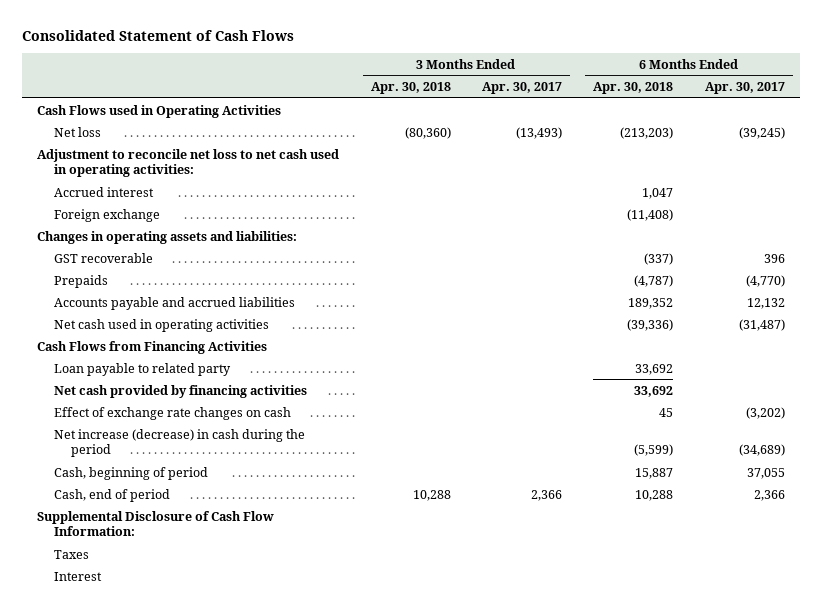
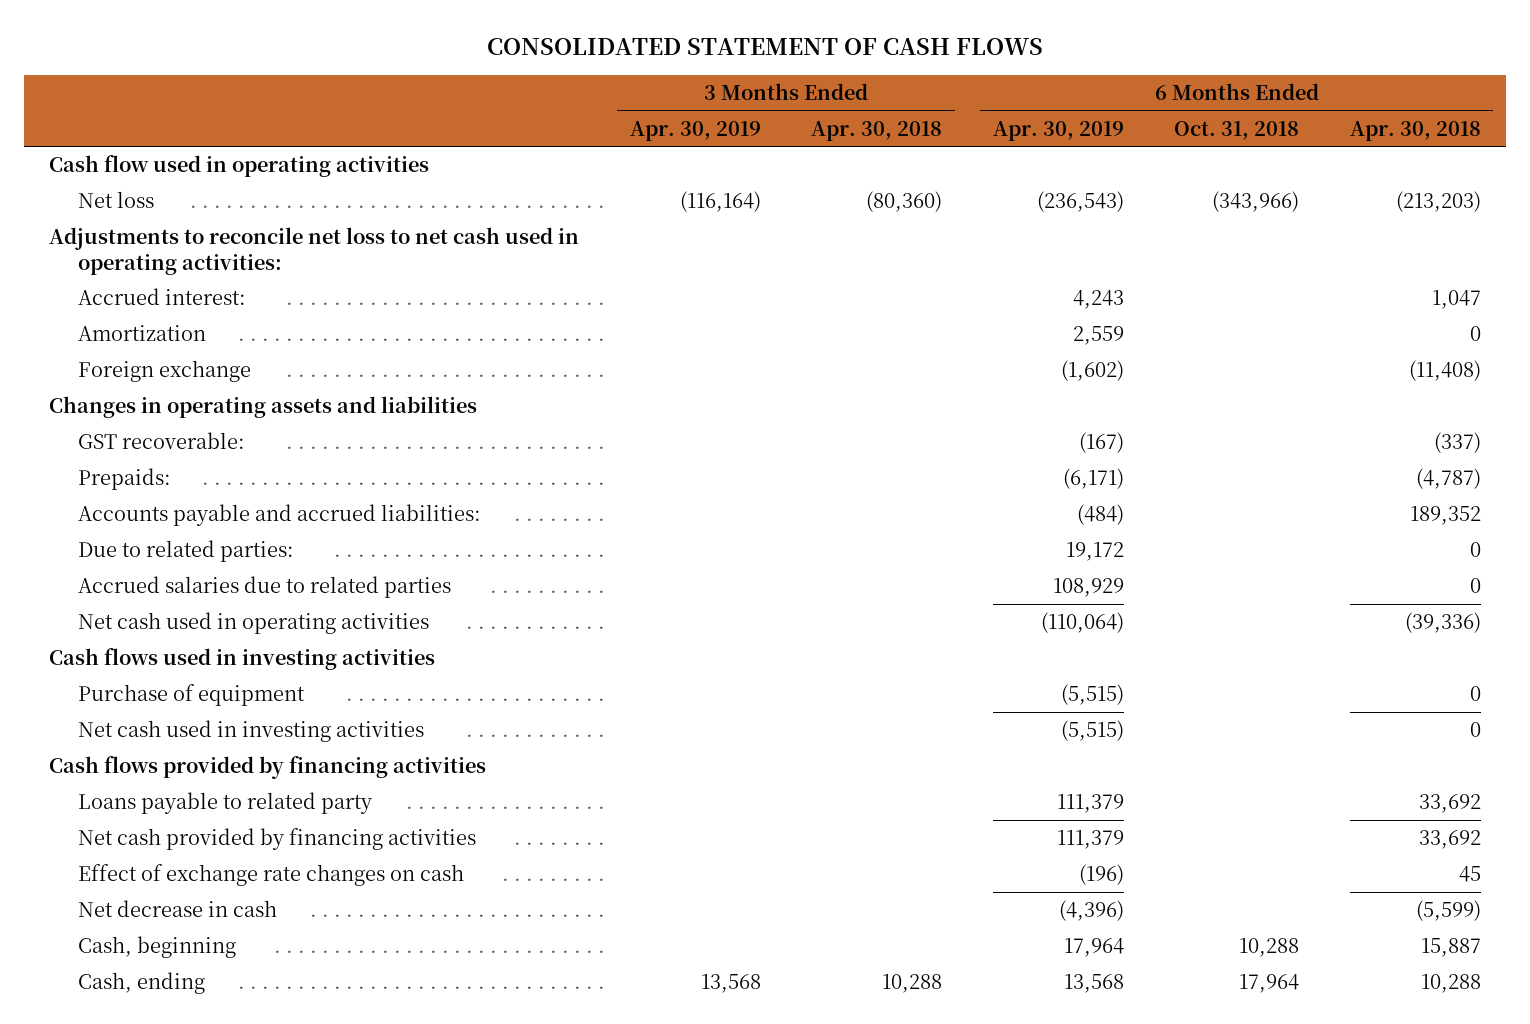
- Consolidated Statement of Cash Flows
+ CONSOLIDATED STATEMENT OF CASH FLOWS
- | 3 Months Ended Apr. 30, 2018 | 3 Months Ended Apr. 30, 2017 | 6 Months Ended Apr. 30, 2018 | 6 Months Ended Apr. 30, 2017
+ | 3 Months Ended Apr. 30, 2019 | 3 Months Ended Apr. 30, 2018 | 6 Months Ended Apr. 30, 2019 | 6 Months Ended Oct. 31, 2018 | 6 Months Ended Apr. 30, 2018
- Cash Flows used in Operating Activities
+ Cash flow used in operating activities
- Adjustment to reconcile net loss to net cash used in operating activities:
- Accrued interest | | | 1,047 |
+ Adjustments to reconcile net loss to net cash used in operating activities:
+ Accrued interest: | | | 4,243 | | 1,047
+ Amortization | | | 2,559 | | 0
- Changes in operating assets and liabilities:
- GST recoverable | | | (337) | 396
- Prepaids | | | (4,787) | (4,770)
- Accounts payable and accrued liabilities | | | 189,352 | 12,132
+ Changes in operating assets and liabilities
+ GST recoverable: | | | (167) | | (337)
+ Prepaids: | | | (6,171) | | (4,787)
+ Accounts payable and accrued liabilities: | | | (484) | | 189,352
+ Due to related parties: | | | 19,172 | | 0
+ Accrued salaries due to related parties | | | 108,929 | | 0
- Cash Flows from Financing Activities
- Loan payable to related party | | | 33,692 |
+ Cash flows used in investing activities
+ Purchase of equipment | | | (5,515) | | 0
+ Net cash used in investing activities | | | (5,515) | | 0
+ Cash flows provided by financing activities
+ Loans payable to related party | | | 111,379 | | 33,692
- Net increase (decrease) in cash during the period | | | (5,599) | (34,689)
- Cash, beginning of period | | | 15,887 | 37,055
- Cash, end of period | 10,288 | 2,366 | 10,288 | 2,366
- Supplemental Disclosure of Cash Flow Information:
- Taxes
- Interest
+ Net decrease in cash | | | (4,396) | | (5,599)
+ Cash, beginning | | | 17,964 | 10,288 | 15,887
+ Cash, ending | 13,568 | 10,288 | 13,568 | 17,964 | 10,288

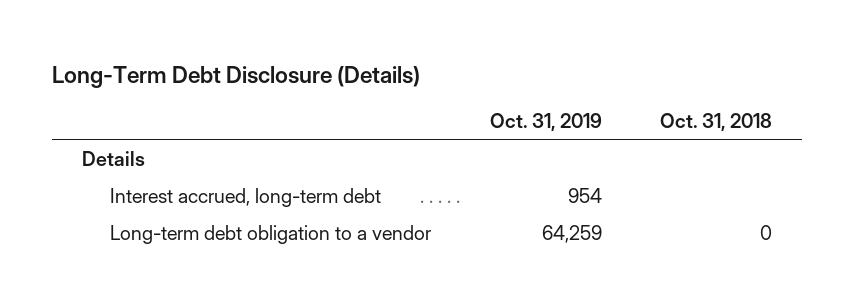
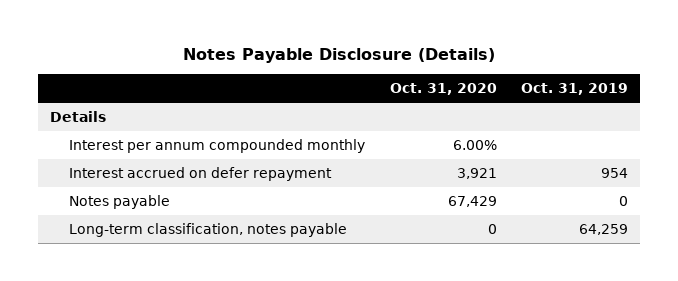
- Long-Term Debt Disclosure (Details)
+ Notes Payable Disclosure (Details)
- | Oct. 31, 2019 | Oct. 31, 2018
+ | Oct. 31, 2020 | Oct. 31, 2019
- Interest accrued, long-term debt | 954 |
- Long-term debt obligation to a vendor | 64,259 | 0
+ Interest per annum compounded monthly | 6.00% |
+ Interest accrued on defer repayment | 3,921 | 954
+ Notes payable | 67,429 | 0
+ Long-term classification, notes payable | 0 | 64,259

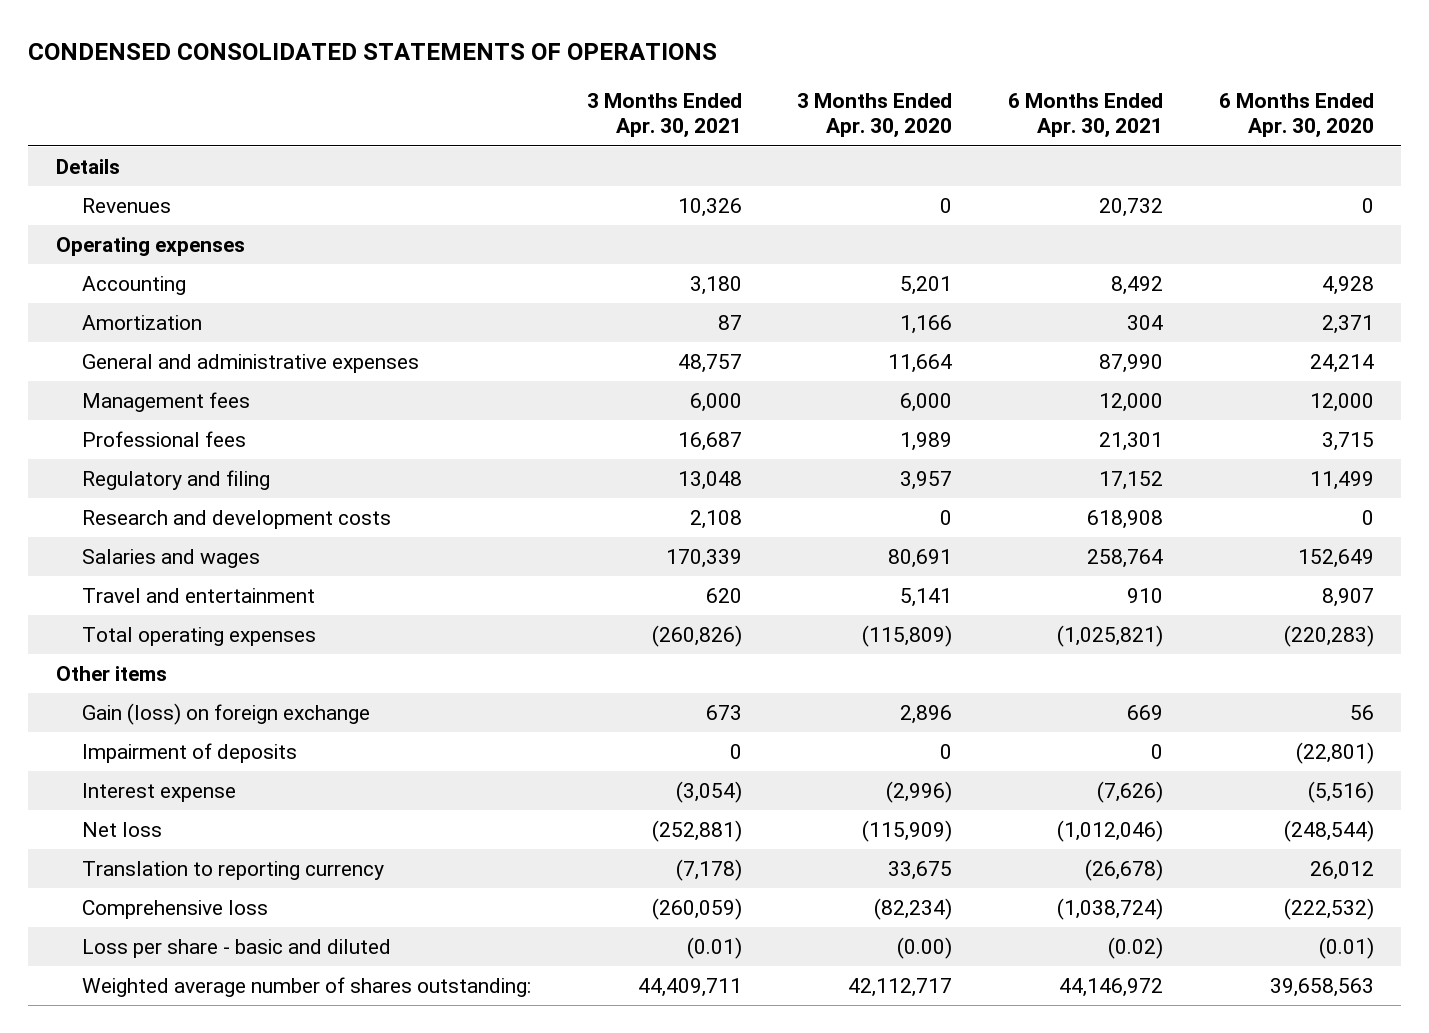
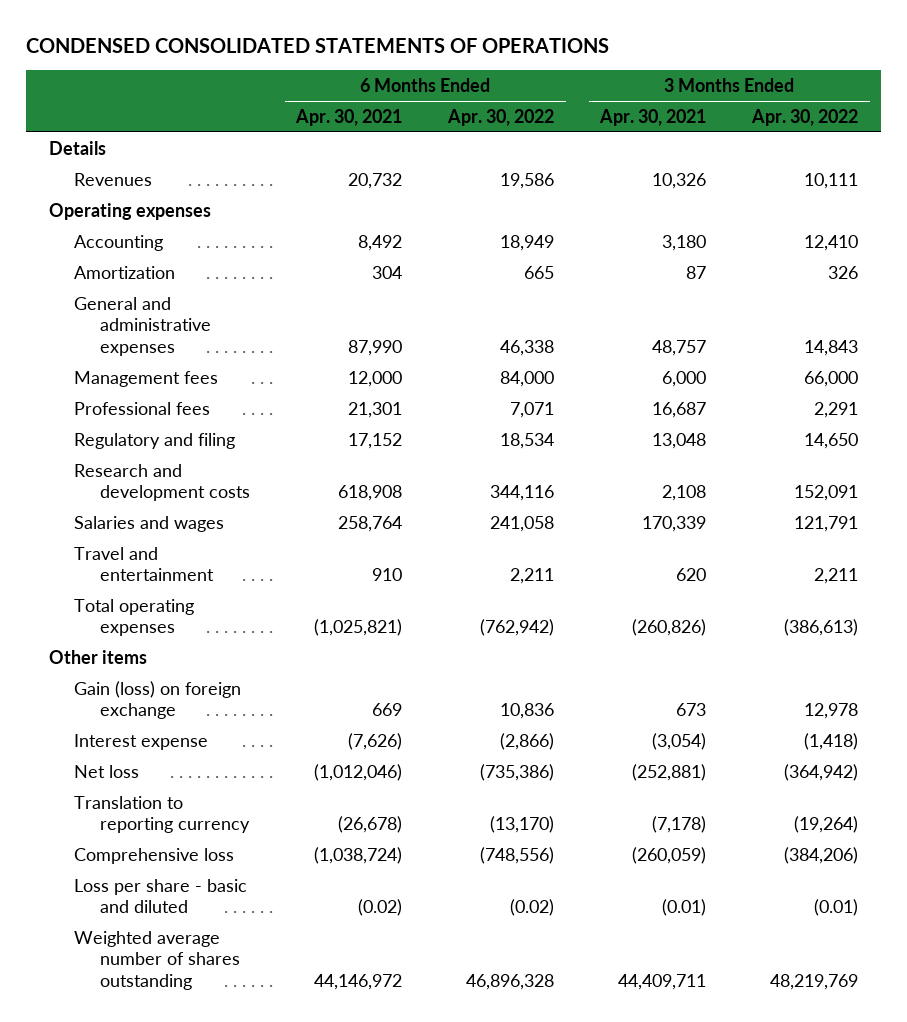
- | 3 Months Ended Apr. 30, 2021 | 3 Months Ended Apr. 30, 2020 | 6 Months Ended Apr. 30, 2021 | 6 Months Ended Apr. 30, 2020
+ | 6 Months Ended Apr. 30, 2021 | 6 Months Ended Apr. 30, 2022 | 3 Months Ended Apr. 30, 2021 | 3 Months Ended Apr. 30, 2022
- Impairment of deposits | 0 | 0 | 0 | (22,801)
- Weighted average number of shares outstanding: | 44,409,711 | 42,112,717 | 44,146,972 | 39,658,563
+ Weighted average number of shares outstanding | 44,146,972 | 46,896,328 | 44,409,711 | 48,219,769

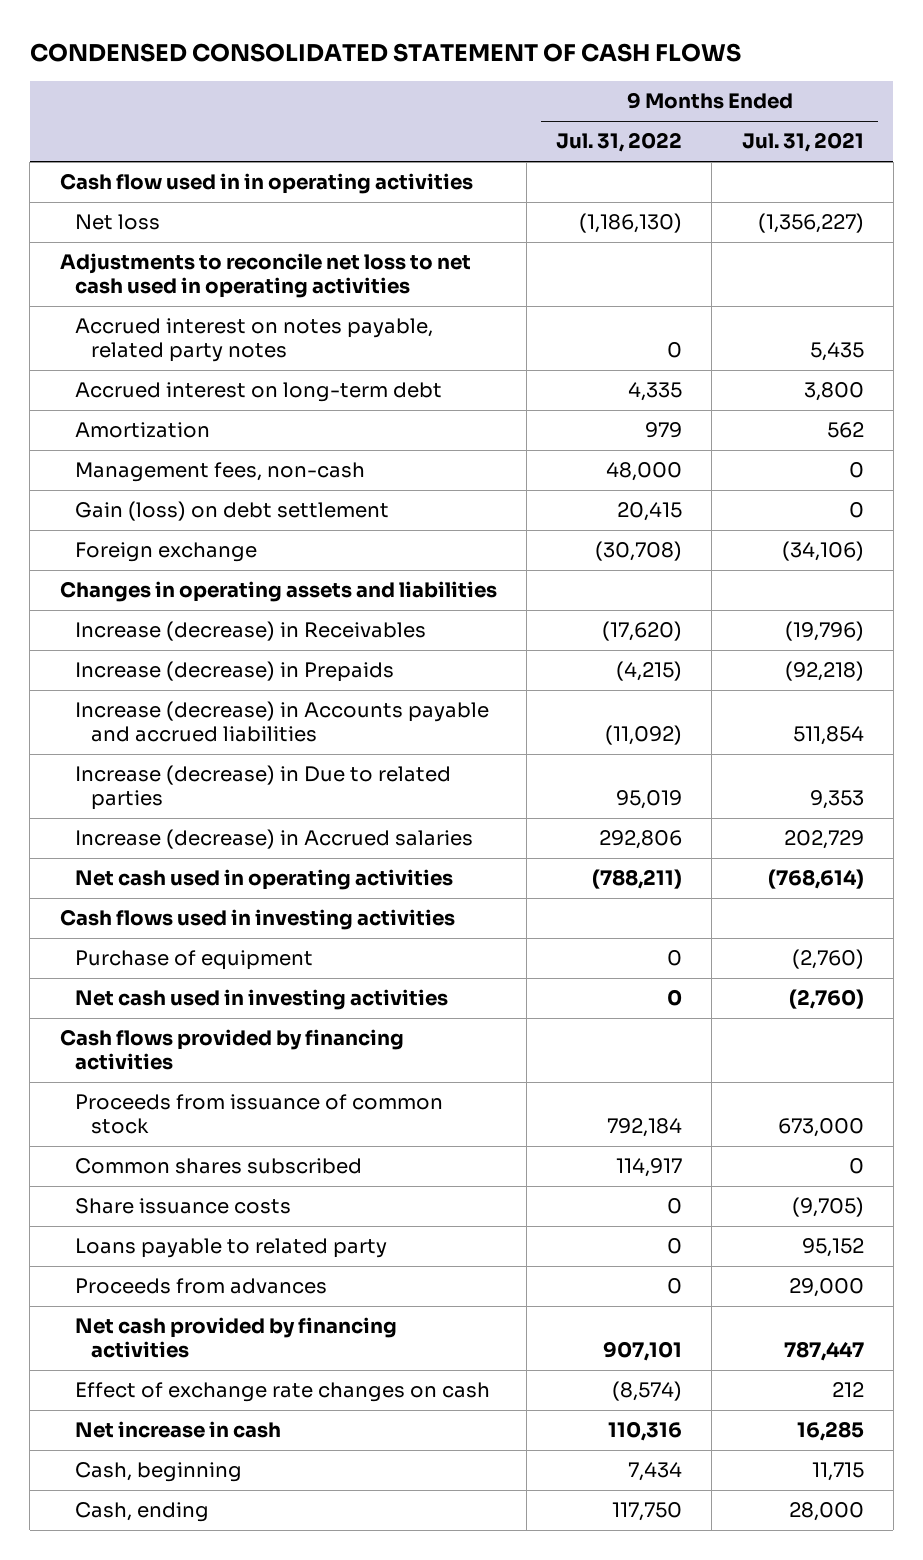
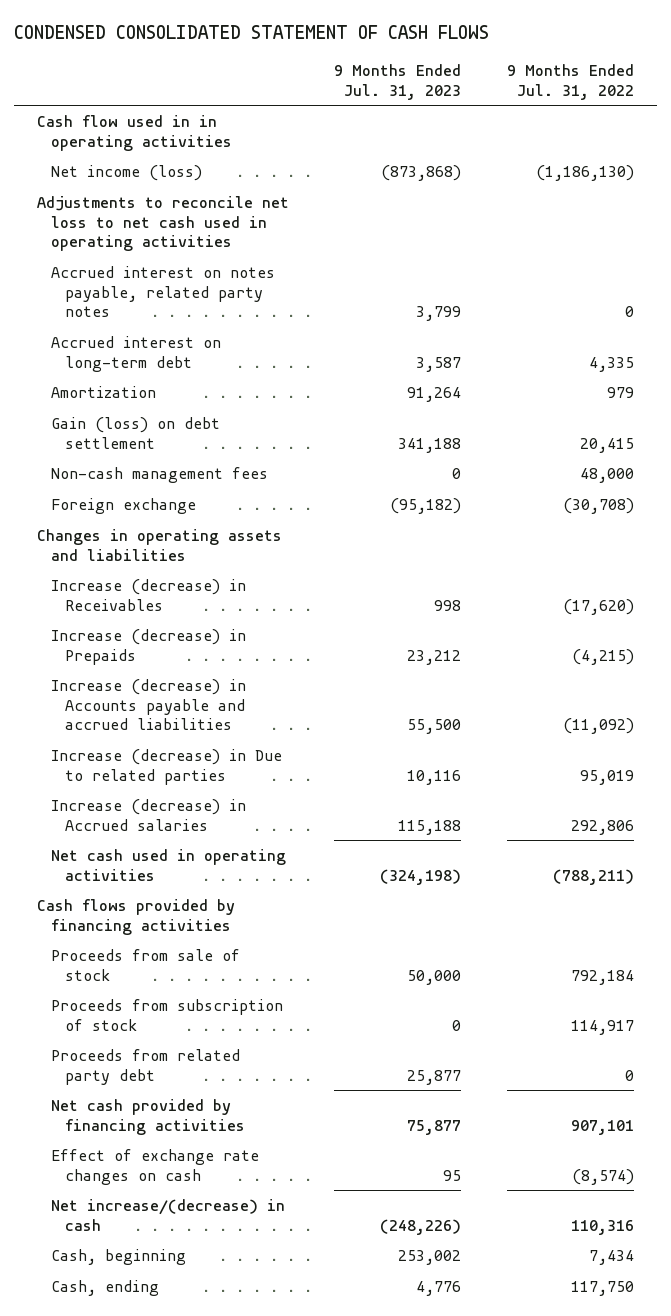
- | 9 Months Ended Jul. 31, 2022 | 9 Months Ended Jul. 31, 2021
+ | 9 Months Ended Jul. 31, 2023 | 9 Months Ended Jul. 31, 2022
- Net loss | (1,186,130) | (1,356,227)
+ Net income (loss) | (873,868) | (1,186,130)
- Management fees, non-cash | 48,000 | 0
+ Non-cash management fees | 0 | 48,000
- Cash flows used in investing activities
- Purchase of equipment | 0 | (2,760)
- Net cash used in investing activities | 0 | (2,760)
- Proceeds from issuance of common stock | 792,184 | 673,000
- Common shares subscribed | 114,917 | 0
- Share issuance costs | 0 | (9,705)
- Loans payable to related party | 0 | 95,152
- Proceeds from advances | 0 | 29,000
+ Proceeds from sale of stock | 50,000 | 792,184
+ Proceeds from subscription of stock | 0 | 114,917
+ Proceeds from related party debt | 25,877 | 0
- Net increase in cash | 110,316 | 16,285
+ Net increase/(decrease) in cash | (248,226) | 110,316

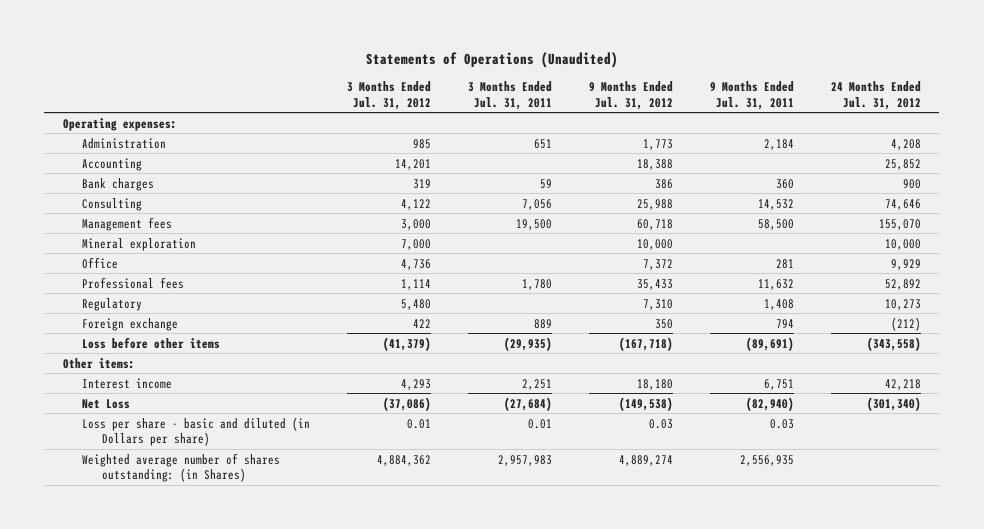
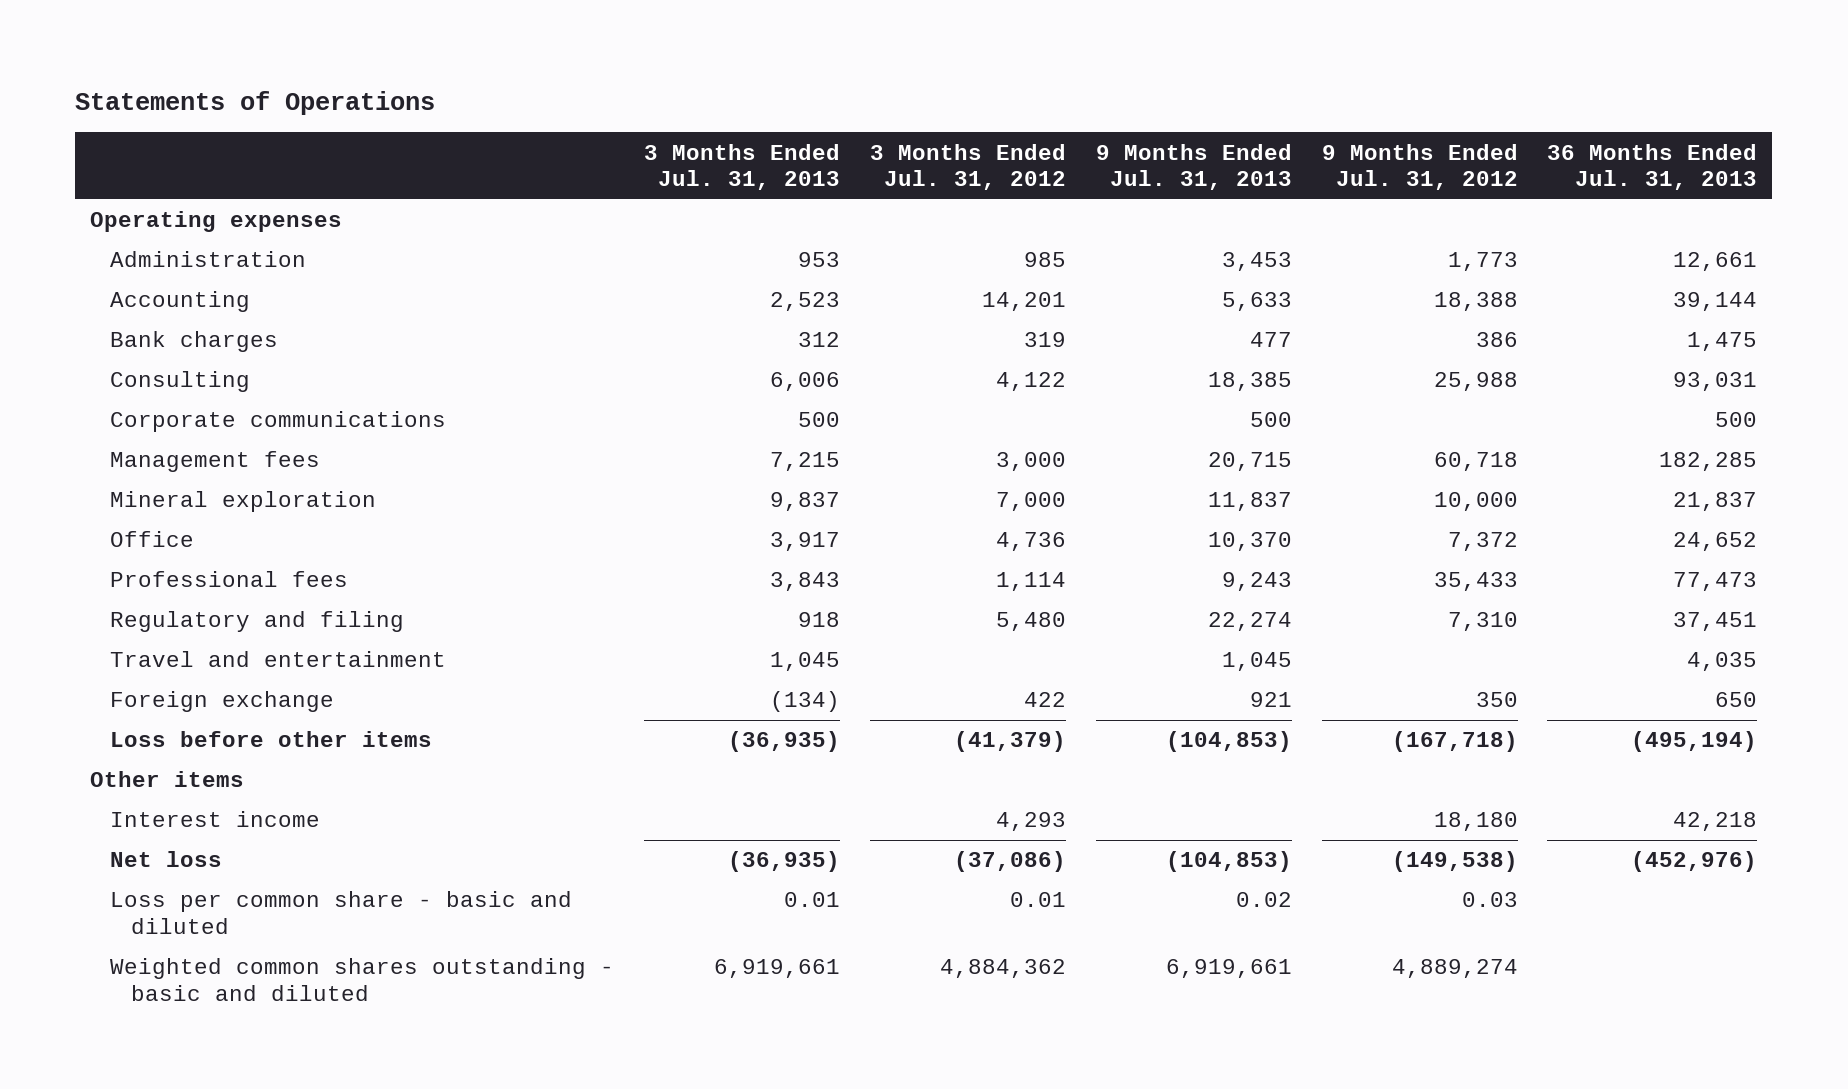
- Statements of Operations (Unaudited)
+ Statements of Operations
- | 3 Months Ended Jul. 31, 2012 | 3 Months Ended Jul. 31, 2011 | 9 Months Ended Jul. 31, 2012 | 9 Months Ended Jul. 31, 2011 | 24 Months Ended Jul. 31, 2012
+ | 3 Months Ended Jul. 31, 2013 | 3 Months Ended Jul. 31, 2012 | 9 Months Ended Jul. 31, 2013 | 9 Months Ended Jul. 31, 2012 | 36 Months Ended Jul. 31, 2013
- Operating expenses:
+ Operating expenses
+ Corporate communications | 500 | | 500 | | 500
- Regulatory | 5,480 | | 7,310 | 1,408 | 10,273
+ Regulatory and filing | 918 | 5,480 | 22,274 | 7,310 | 37,451
+ Travel and entertainment | 1,045 | | 1,045 | | 4,035
- Other items:
+ Other items
- Net Loss | (37,086) | (27,684) | (149,538) | (82,940) | (301,340)
- Loss per share - basic and diluted (in Dollars per share) | 0.01 | 0.01 | 0.03 | 0.03 |
- Weighted average number of shares outstanding: (in Shares) | 4,884,362 | 2,957,983 | 4,889,274 | 2,556,935 |
+ Net loss | (36,935) | (37,086) | (104,853) | (149,538) | (452,976)
+ Loss per common share - basic and diluted | 0.01 | 0.01 | 0.02 | 0.03 |
+ Weighted common shares outstanding - basic and diluted | 6,919,661 | 4,884,362 | 6,919,661 | 4,889,274 |

